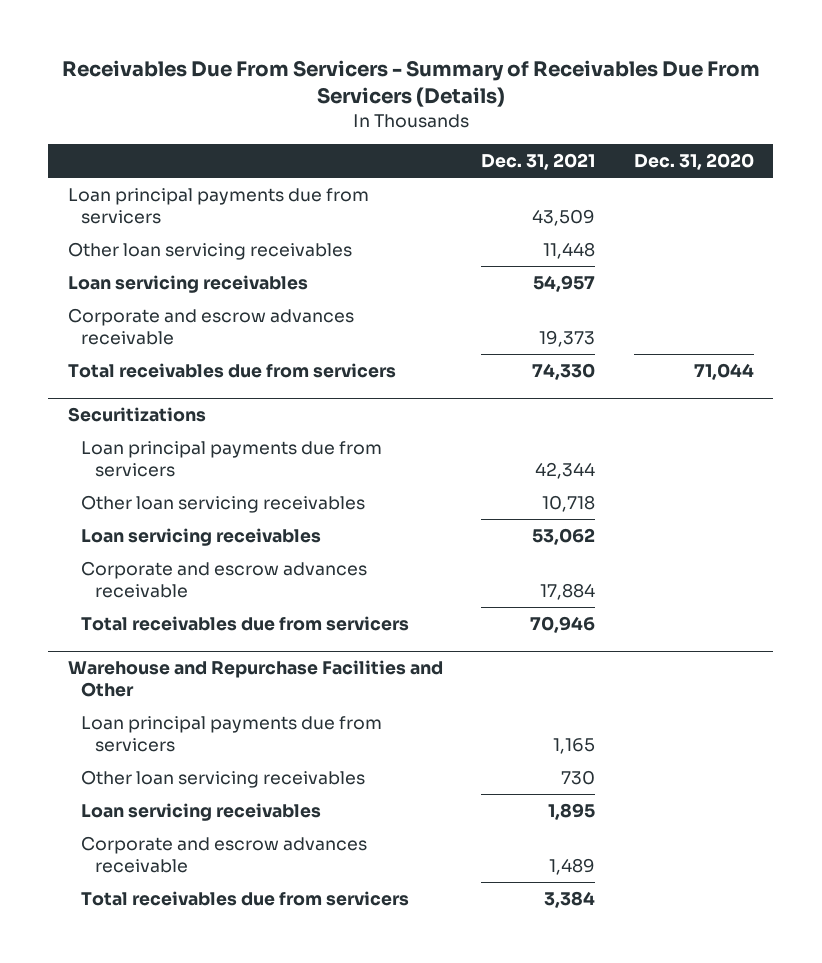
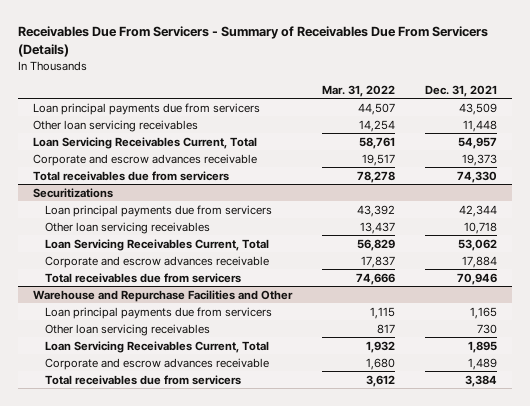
- | Dec. 31, 2021 | Dec. 31, 2020
+ | Mar. 31, 2022 | Dec. 31, 2021
- Loan servicing receivables | 54,957 |
+ Loan Servicing Receivables Current, Total | 58,761 | 54,957
@ Securitizations
- Loan servicing receivables | 53,062 |
+ Loan Servicing Receivables Current, Total | 56,829 | 53,062
@ Warehouse and Repurchase Facilities and Other
- Loan servicing receivables | 1,895 |
+ Loan Servicing Receivables Current, Total | 1,932 | 1,895

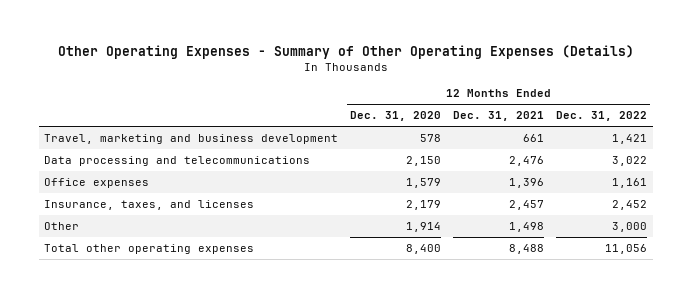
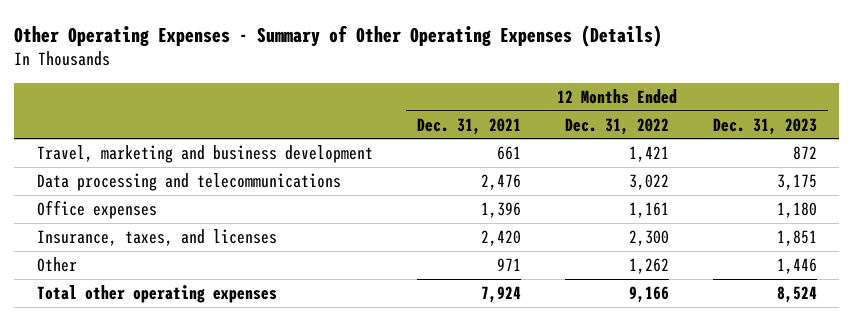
- | 12 Months Ended Dec. 31, 2020 | 12 Months Ended Dec. 31, 2021 | 12 Months Ended Dec. 31, 2022
+ | 12 Months Ended Dec. 31, 2021 | 12 Months Ended Dec. 31, 2022 | 12 Months Ended Dec. 31, 2023
- Insurance, taxes, and licenses | 2,179 | 2,457 | 2,452
- Other | 1,914 | 1,498 | 3,000
- Total other operating expenses | 8,400 | 8,488 | 11,056
+ Insurance, taxes, and licenses | 2,420 | 2,300 | 1,851
+ Other | 971 | 1,262 | 1,446
+ Total other operating expenses | 7,924 | 9,166 | 8,524

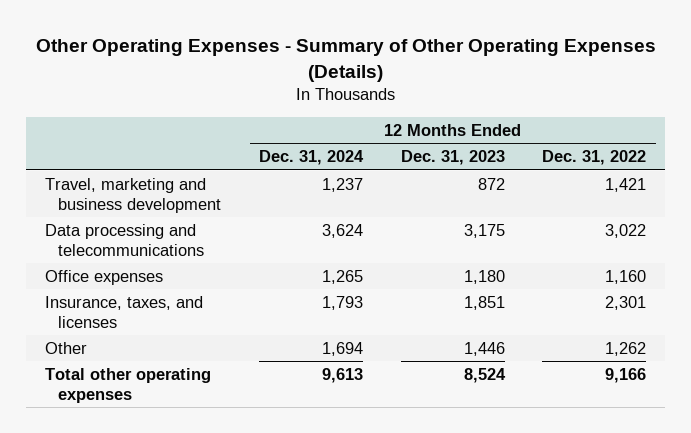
- | 12 Months Ended Dec. 31, 2021 | 12 Months Ended Dec. 31, 2022 | 12 Months Ended Dec. 31, 2023
+ | 12 Months Ended Dec. 31, 2024 | 12 Months Ended Dec. 31, 2023 | 12 Months Ended Dec. 31, 2022
- Office expenses | 1,396 | 1,161 | 1,180
- Insurance, taxes, and licenses | 2,420 | 2,300 | 1,851
+ Office expenses | 1,265 | 1,180 | 1,160
+ Insurance, taxes, and licenses | 1,793 | 1,851 | 2,301

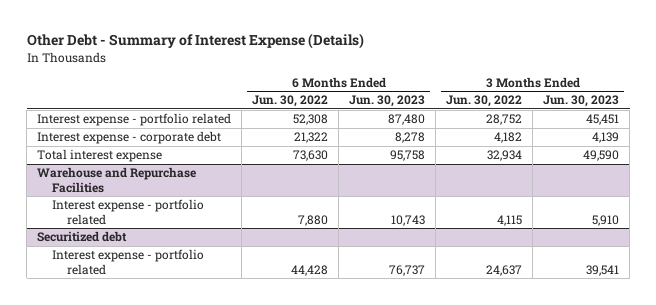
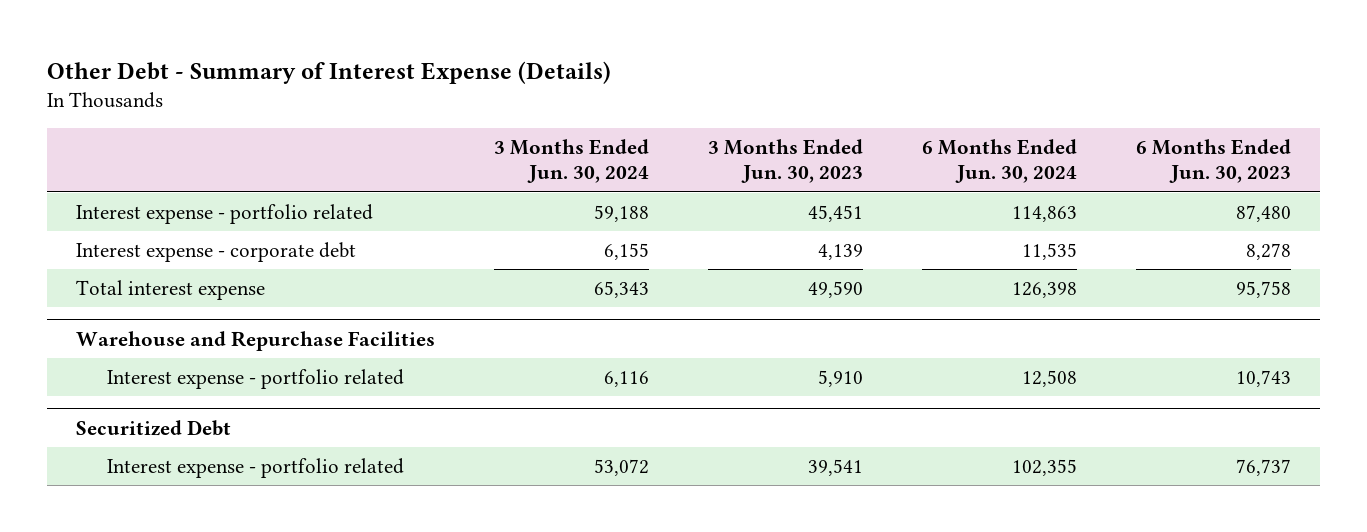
- | 6 Months Ended Jun. 30, 2022 | 6 Months Ended Jun. 30, 2023 | 3 Months Ended Jun. 30, 2022 | 3 Months Ended Jun. 30, 2023
+ | 3 Months Ended Jun. 30, 2024 | 3 Months Ended Jun. 30, 2023 | 6 Months Ended Jun. 30, 2024 | 6 Months Ended Jun. 30, 2023
- Securitized debt
+ Securitized Debt

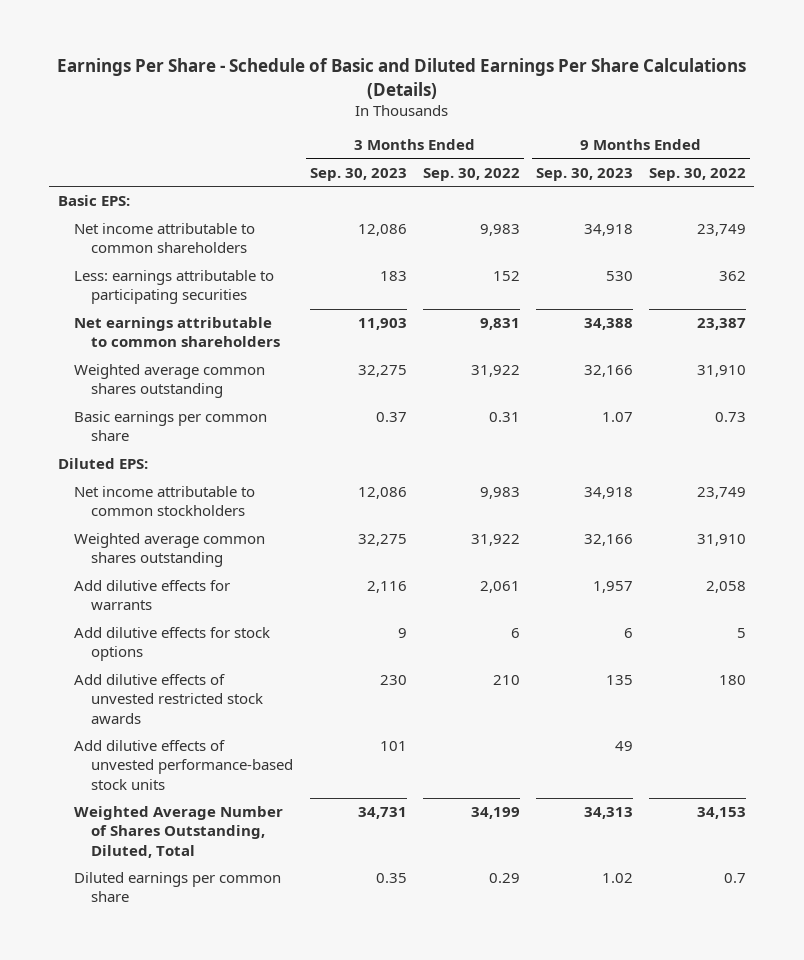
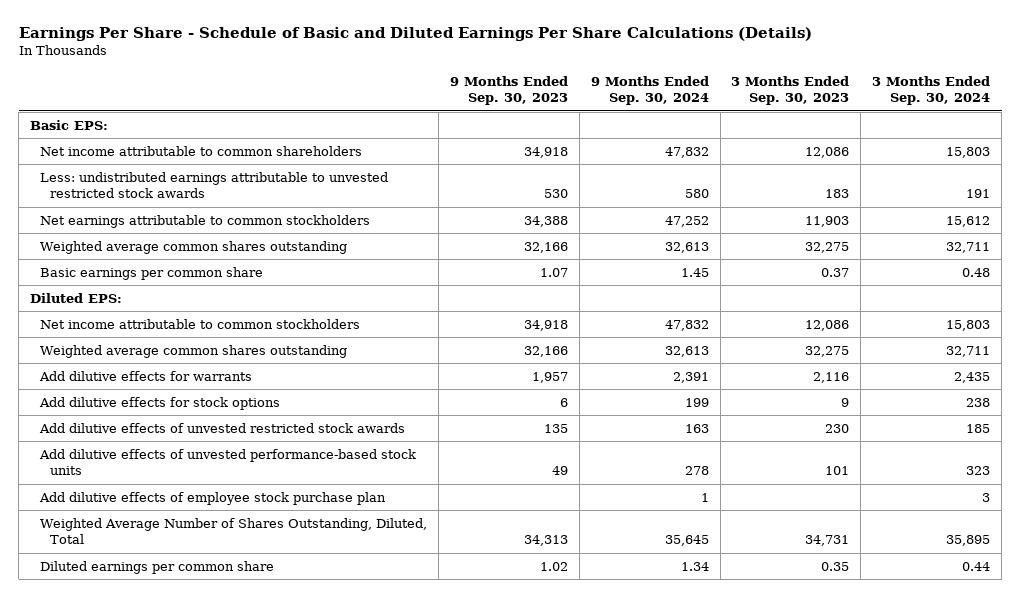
- | 3 Months Ended Sep. 30, 2023 | 3 Months Ended Sep. 30, 2022 | 9 Months Ended Sep. 30, 2023 | 9 Months Ended Sep. 30, 2022
+ | 9 Months Ended Sep. 30, 2023 | 9 Months Ended Sep. 30, 2024 | 3 Months Ended Sep. 30, 2023 | 3 Months Ended Sep. 30, 2024
- Less: earnings attributable to participating securities | 183 | 152 | 530 | 362
- Net earnings attributable to common shareholders | 11,903 | 9,831 | 34,388 | 23,387
+ Less: undistributed earnings attributable to unvested restricted stock awards | 530 | 580 | 183 | 191
+ Net earnings attributable to common stockholders | 34,388 | 47,252 | 11,903 | 15,612
+ Add dilutive effects of employee stock purchase plan | | 1 | | 3

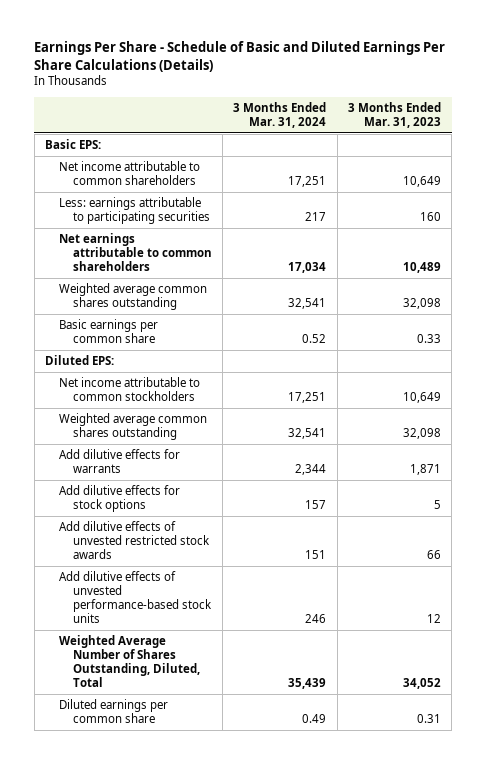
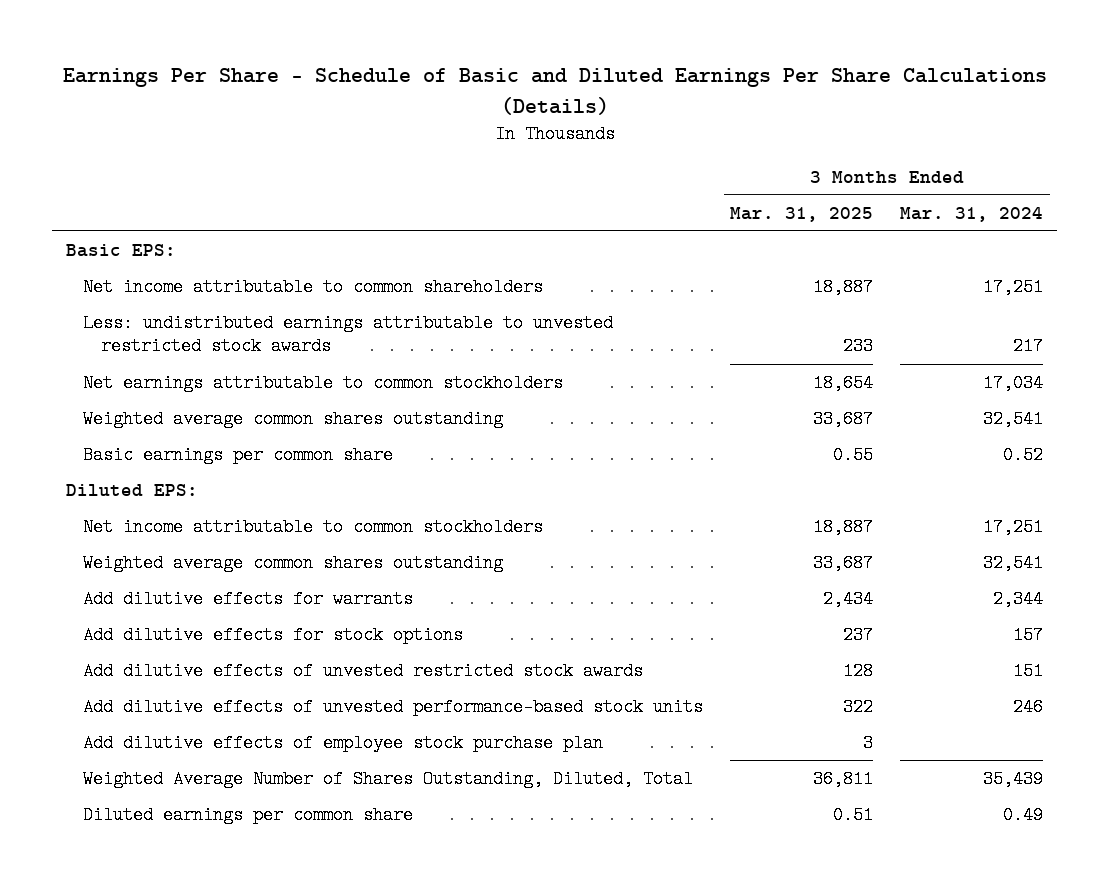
- | 3 Months Ended Mar. 31, 2024 | 3 Months Ended Mar. 31, 2023
+ | 3 Months Ended Mar. 31, 2025 | 3 Months Ended Mar. 31, 2024
- Less: earnings attributable to participating securities | 217 | 160
- Net earnings attributable to common shareholders | 17,034 | 10,489
+ Less: undistributed earnings attributable to unvested restricted stock awards | 233 | 217
+ Net earnings attributable to common stockholders | 18,654 | 17,034
+ Add dilutive effects of employee stock purchase plan | 3 |

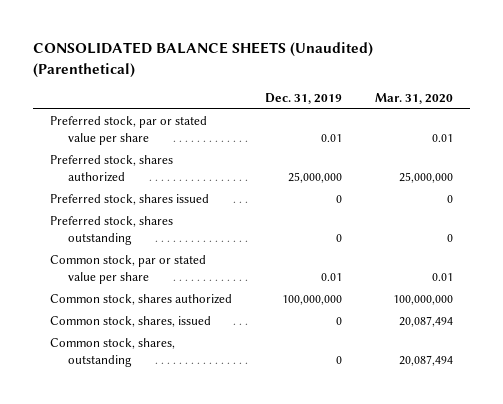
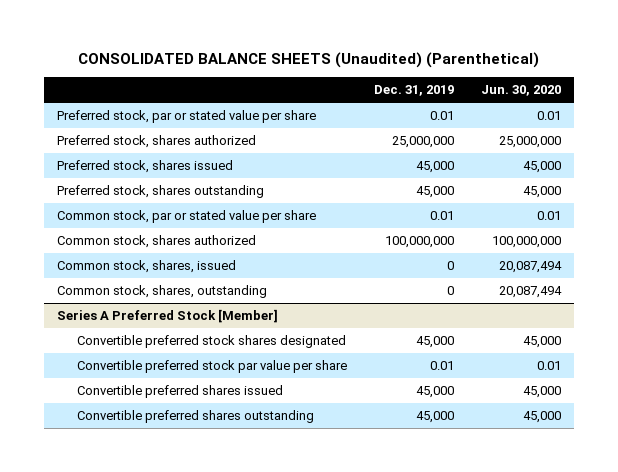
- | Dec. 31, 2019 | Mar. 31, 2020
+ | Dec. 31, 2019 | Jun. 30, 2020
- Preferred stock, shares issued | 0 | 0
- Preferred stock, shares outstanding | 0 | 0
+ Preferred stock, shares issued | 45,000 | 45,000
+ Preferred stock, shares outstanding | 45,000 | 45,000
+ Series A Preferred Stock [Member]
+ Convertible preferred stock shares designated | 45,000 | 45,000
+ Convertible preferred stock par value per share | 0.01 | 0.01
+ Convertible preferred shares issued | 45,000 | 45,000
+ Convertible preferred shares outstanding | 45,000 | 45,000

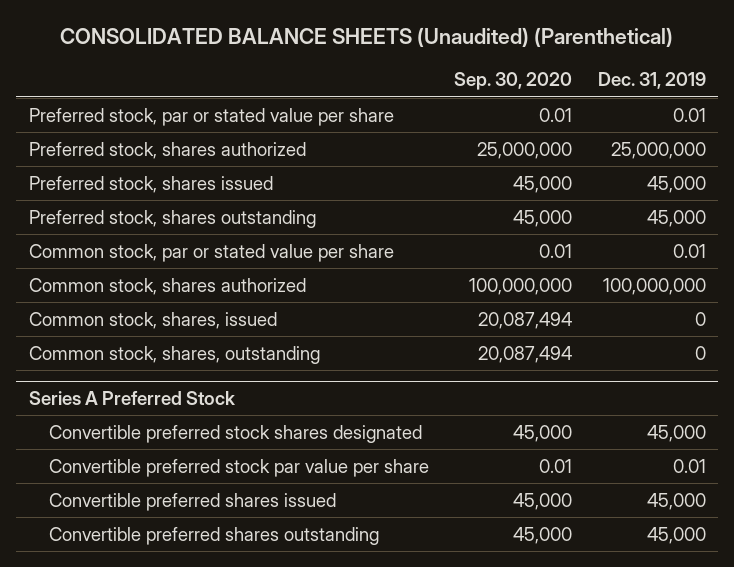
- | Dec. 31, 2019 | Jun. 30, 2020
+ | Sep. 30, 2020 | Dec. 31, 2019
- Series A Preferred Stock [Member]
+ Series A Preferred Stock

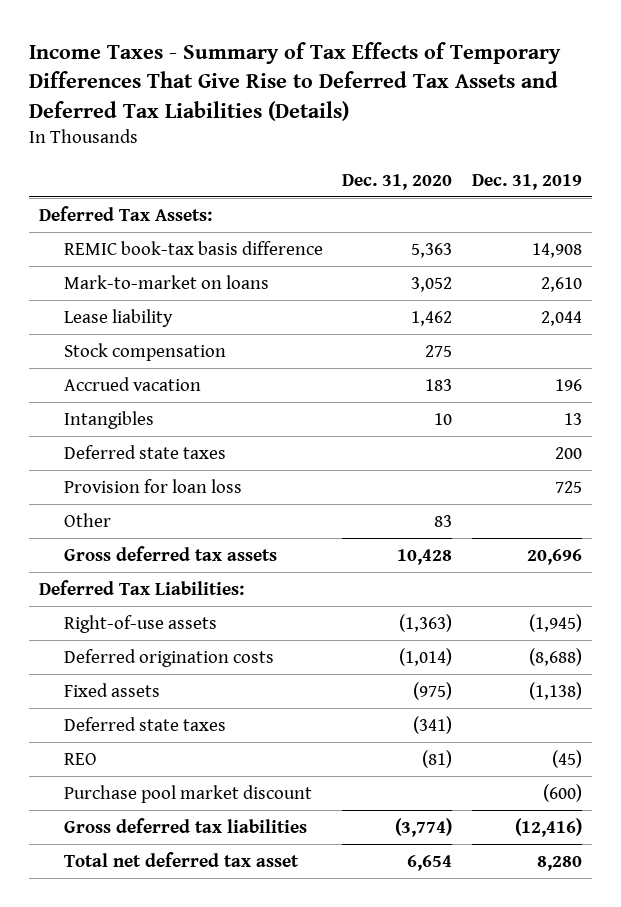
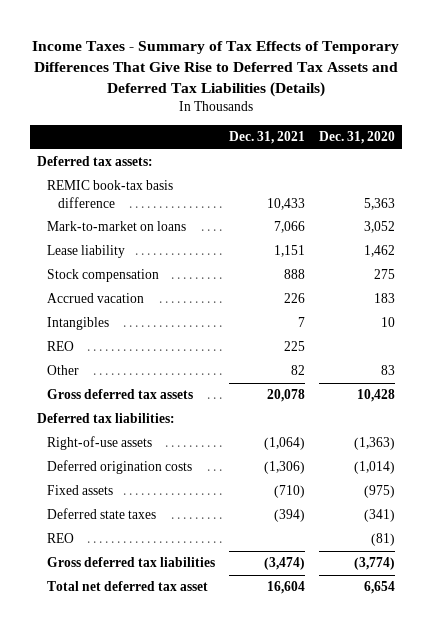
- | Dec. 31, 2020 | Dec. 31, 2019
+ | Dec. 31, 2021 | Dec. 31, 2020
- Deferred Tax Assets:
+ Deferred tax assets:
- Deferred state taxes | | 200
- Provision for loan loss | | 725
+ REO | 225 |
- Deferred Tax Liabilities:
+ Deferred tax liabilities:
- Purchase pool market discount | | (600)

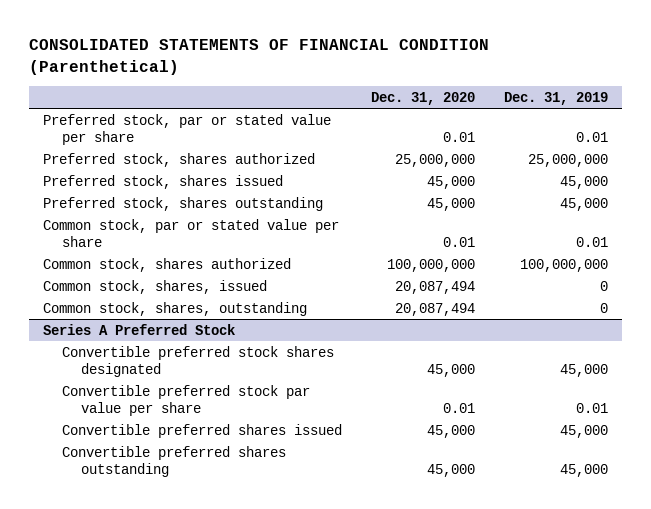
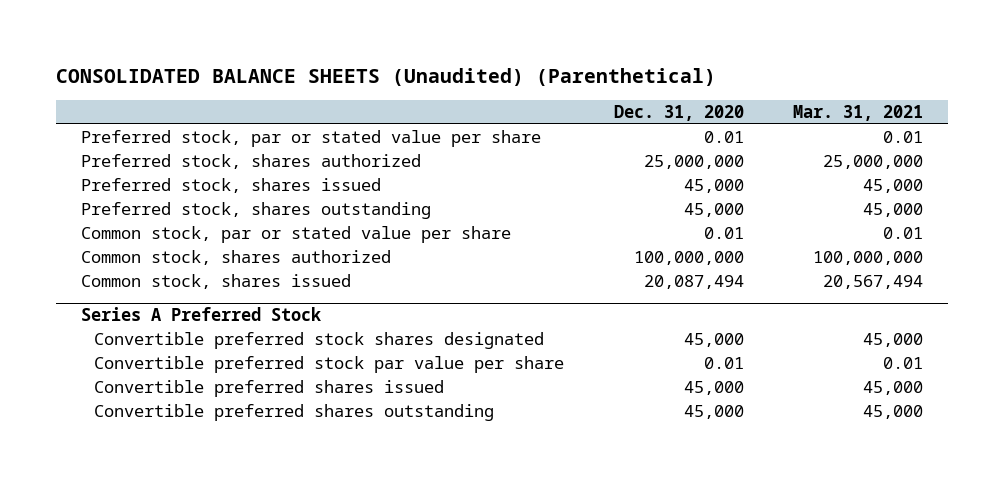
- CONSOLIDATED STATEMENTS OF FINANCIAL CONDITION (Parenthetical)
+ CONSOLIDATED BALANCE SHEETS (Unaudited) (Parenthetical)
- | Dec. 31, 2020 | Dec. 31, 2019
+ | Dec. 31, 2020 | Mar. 31, 2021
- Common stock, shares, issued | 20,087,494 | 0
- Common stock, shares, outstanding | 20,087,494 | 0
+ Common stock, shares issued | 20,087,494 | 20,567,494

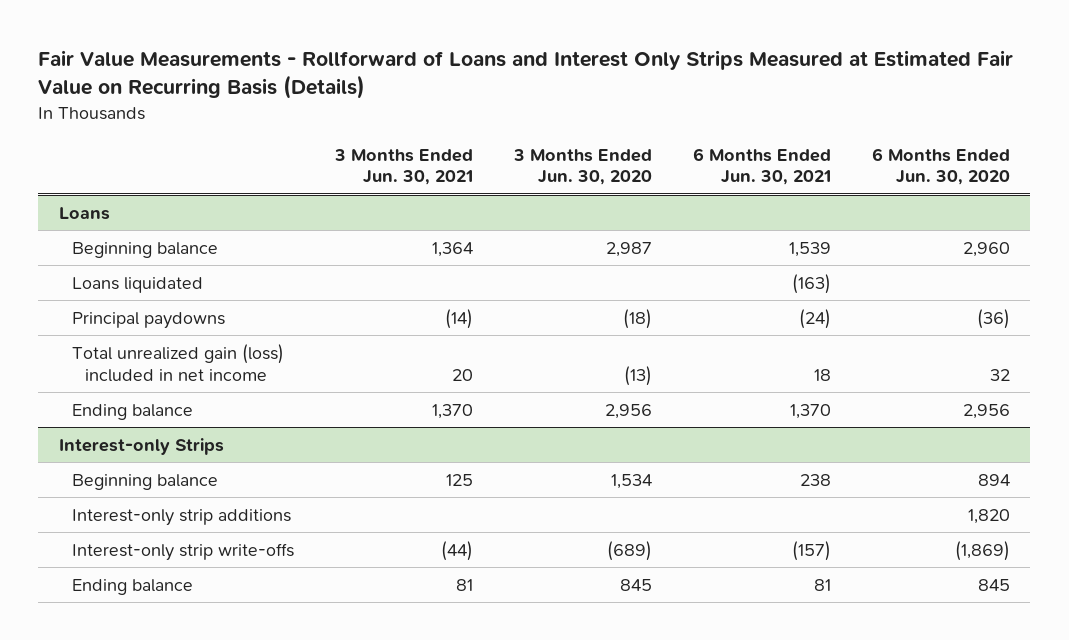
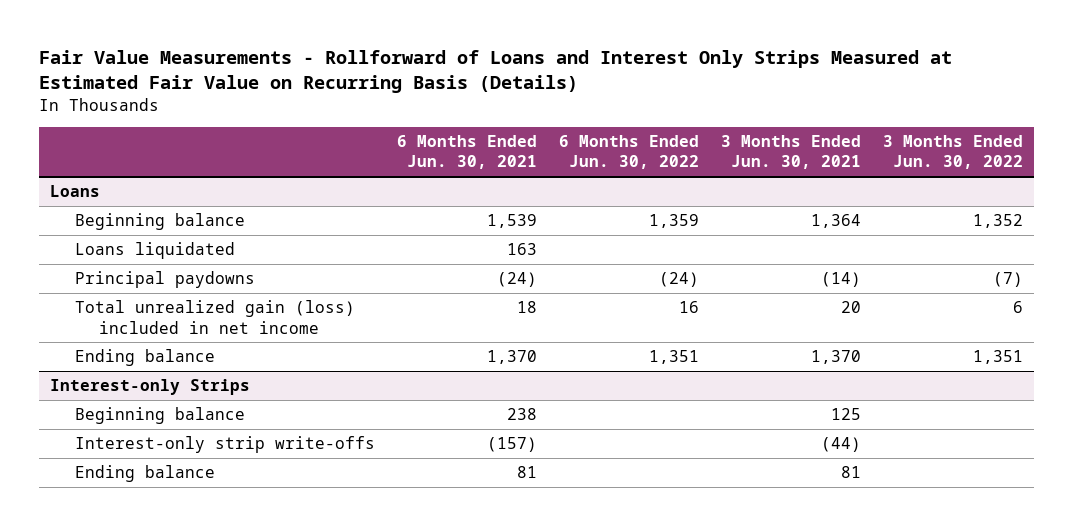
- | 3 Months Ended Jun. 30, 2021 | 3 Months Ended Jun. 30, 2020 | 6 Months Ended Jun. 30, 2021 | 6 Months Ended Jun. 30, 2020
+ | 6 Months Ended Jun. 30, 2021 | 6 Months Ended Jun. 30, 2022 | 3 Months Ended Jun. 30, 2021 | 3 Months Ended Jun. 30, 2022
@ Loans
- Loans liquidated | | | (163) |
+ Loans liquidated | 163 | | |
@ Interest-only Strips
- Interest-only strip additions | | | | 1,820

